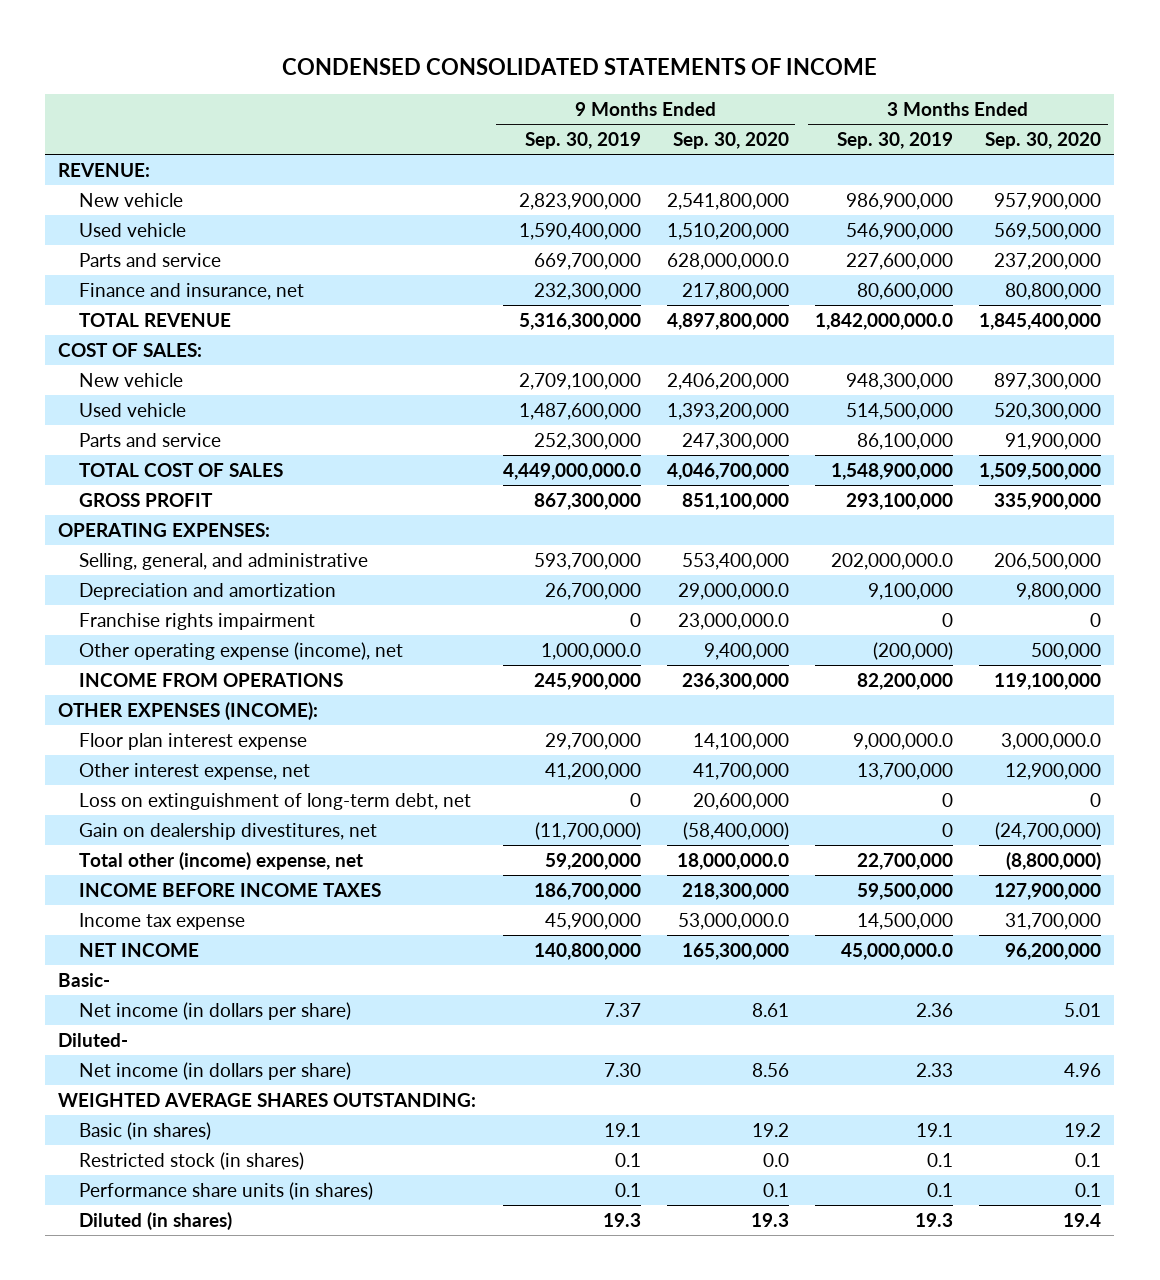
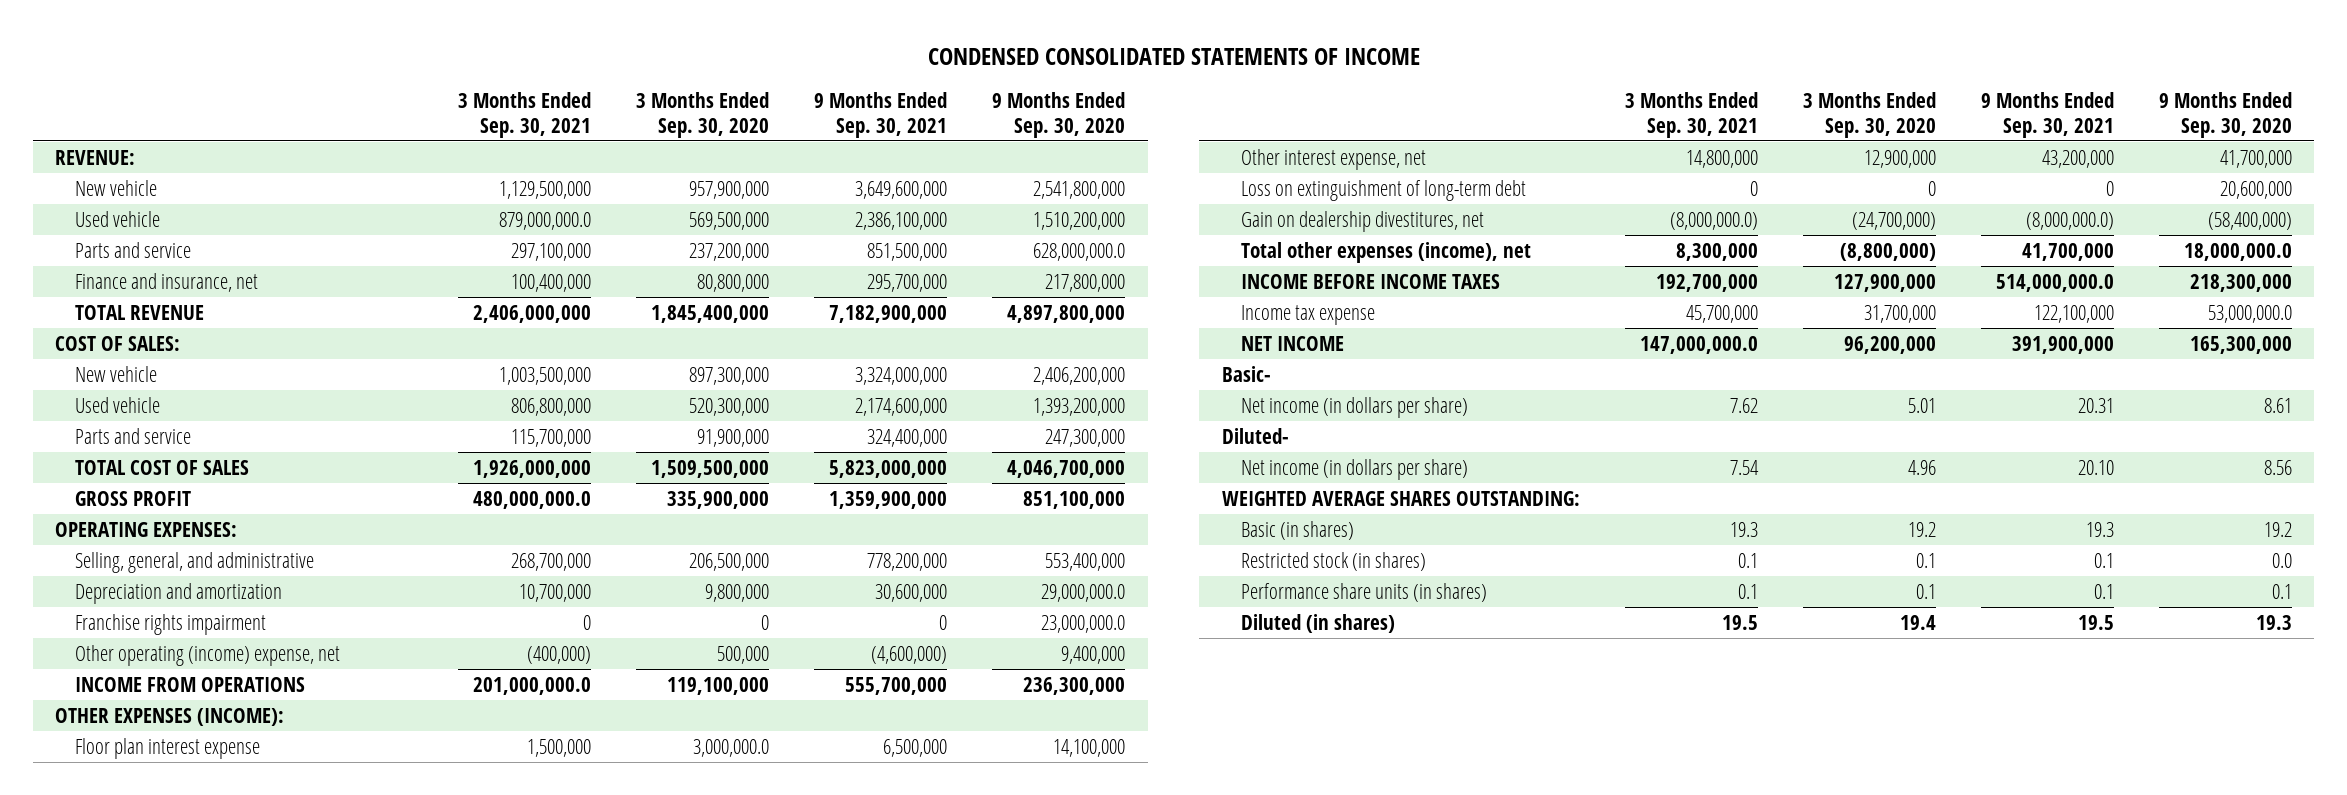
- | 9 Months Ended Sep. 30, 2019 | 9 Months Ended Sep. 30, 2020 | 3 Months Ended Sep. 30, 2019 | 3 Months Ended Sep. 30, 2020
+ | 3 Months Ended Sep. 30, 2021 | 3 Months Ended Sep. 30, 2020 | 9 Months Ended Sep. 30, 2021 | 9 Months Ended Sep. 30, 2020
- Other operating expense (income), net | 1,000,000.0 | 9,400,000 | (200,000) | 500,000
+ Other operating (income) expense, net | (400,000) | 500,000 | (4,600,000) | 9,400,000
- Loss on extinguishment of long-term debt, net | 0 | 20,600,000 | 0 | 0
+ Loss on extinguishment of long-term debt | 0 | 0 | 0 | 20,600,000
- Total other (income) expense, net | 59,200,000 | 18,000,000.0 | 22,700,000 | (8,800,000)
+ Total other expenses (income), net | 8,300,000 | (8,800,000) | 41,700,000 | 18,000,000.0

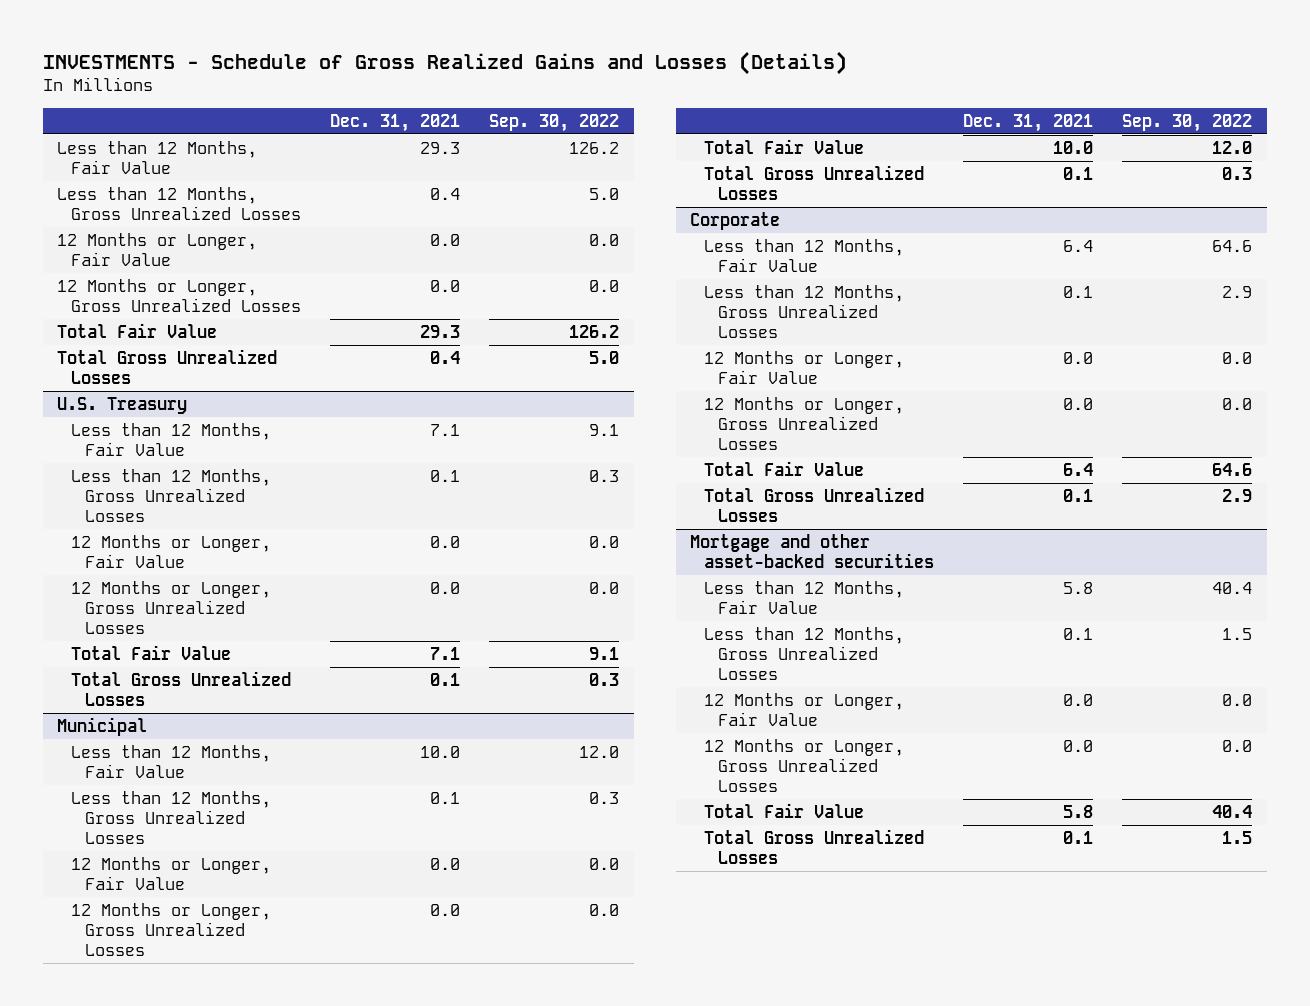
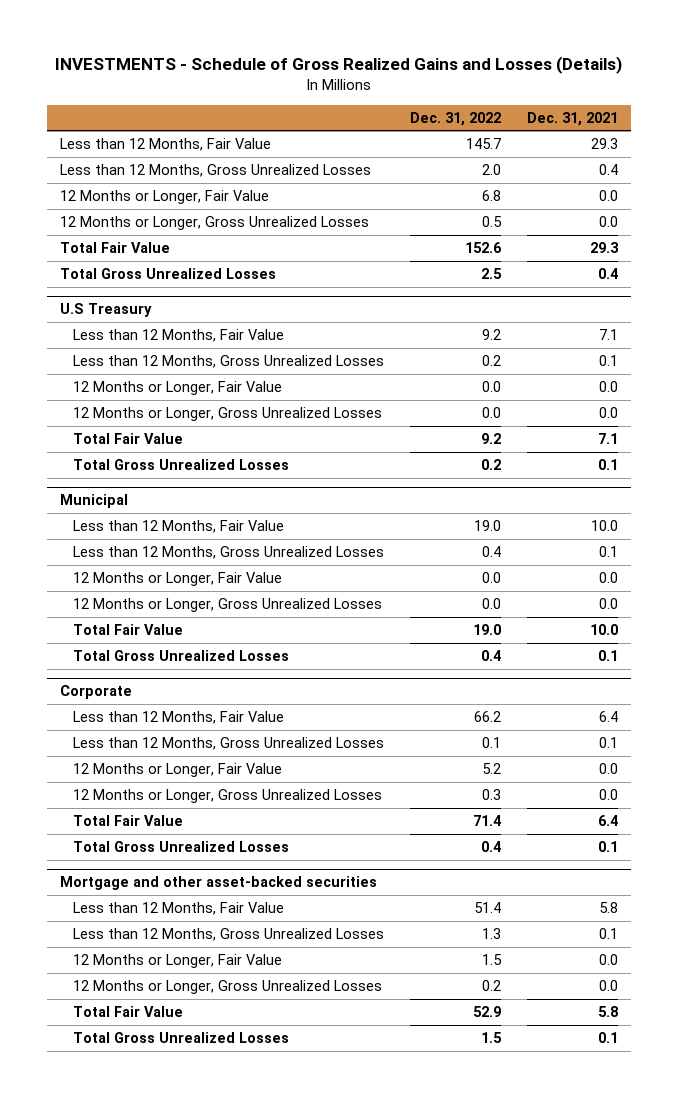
- | Dec. 31, 2021 | Sep. 30, 2022
+ | Dec. 31, 2022 | Dec. 31, 2021
- U.S. Treasury
+ U.S Treasury

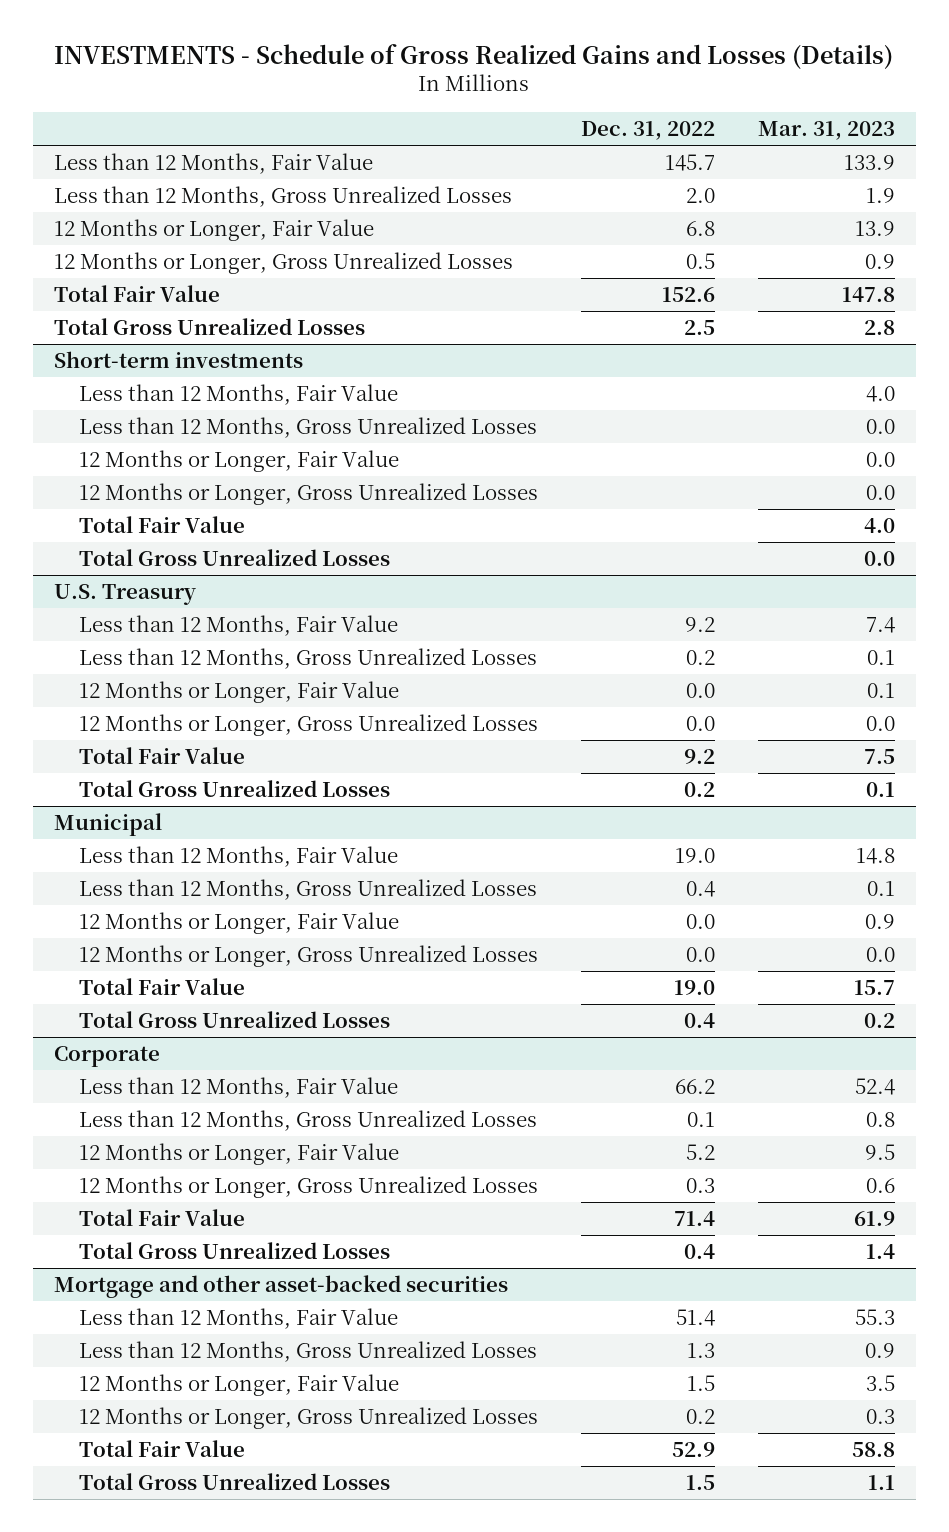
- | Dec. 31, 2022 | Dec. 31, 2021
+ | Dec. 31, 2022 | Mar. 31, 2023
- U.S Treasury
+ Short-term investments
+ Less than 12 Months, Fair Value | | 4.0
+ Less than 12 Months, Gross Unrealized Losses | | 0.0
+ 12 Months or Longer, Fair Value | | 0.0
+ 12 Months or Longer, Gross Unrealized Losses | | 0.0
+ Total Fair Value | | 4.0
+ Total Gross Unrealized Losses | | 0.0
+ U.S. Treasury

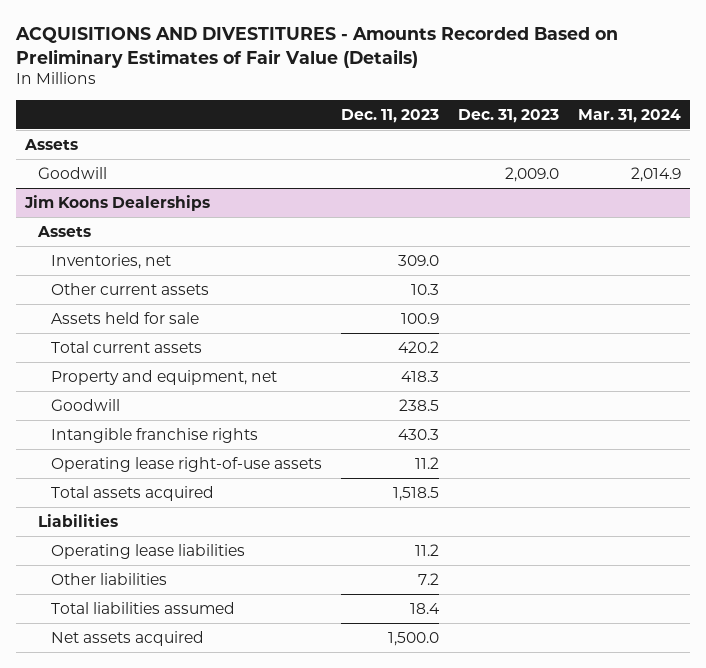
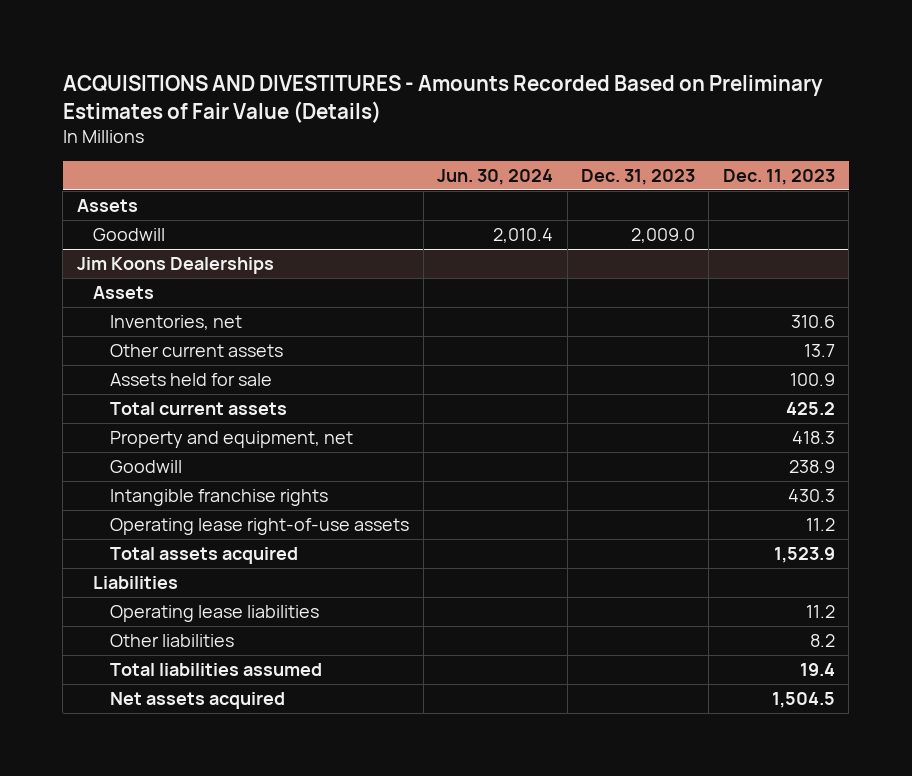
- | Dec. 11, 2023 | Dec. 31, 2023 | Mar. 31, 2024
+ | Jun. 30, 2024 | Dec. 31, 2023 | Dec. 11, 2023
@ Jim Koons Dealerships
- Inventories, net | 309.0 | |
- Other current assets | 10.3 | |
+ Inventories, net | | | 310.6
+ Other current assets | | | 13.7
- Total current assets | 420.2 | |
+ Total current assets | | | 425.2
- Goodwill | 238.5 | |
+ Goodwill | | | 238.9
- Total assets acquired | 1,518.5 | |
+ Total assets acquired | | | 1,523.9
- Other liabilities | 7.2 | |
- Total liabilities assumed | 18.4 | |
- Net assets acquired | 1,500.0 | |
+ Other liabilities | | | 8.2
+ Total liabilities assumed | | | 19.4
+ Net assets acquired | | | 1,504.5

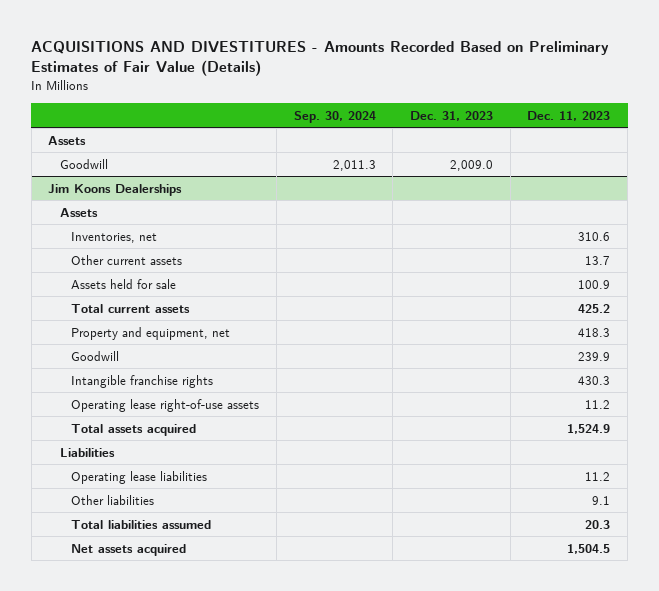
- | Jun. 30, 2024 | Dec. 31, 2023 | Dec. 11, 2023
+ | Sep. 30, 2024 | Dec. 31, 2023 | Dec. 11, 2023
@ Jim Koons Dealerships
- Goodwill | | | 238.9
+ Goodwill | | | 239.9
- Total assets acquired | | | 1,523.9
+ Total assets acquired | | | 1,524.9
- Other liabilities | | | 8.2
- Total liabilities assumed | | | 19.4
+ Other liabilities | | | 9.1
+ Total liabilities assumed | | | 20.3

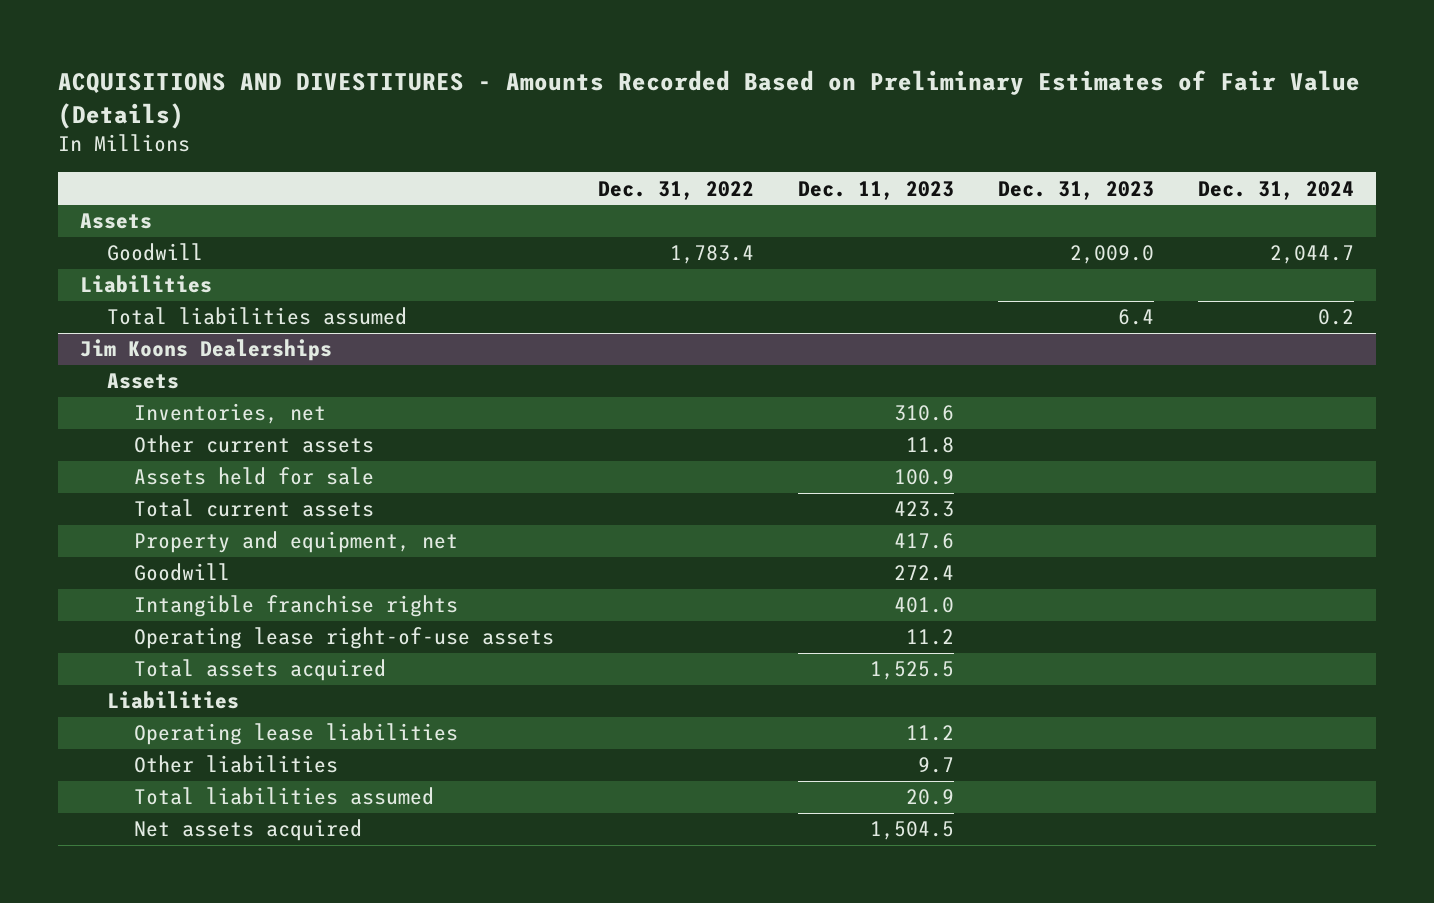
- | Sep. 30, 2024 | Dec. 31, 2023 | Dec. 11, 2023
+ | Dec. 31, 2022 | Dec. 11, 2023 | Dec. 31, 2023 | Dec. 31, 2024
+ Liabilities
+ Total liabilities assumed | | | 6.4 | 0.2
@ Jim Koons Dealerships
- Other current assets | | | 13.7
+ Other current assets | | 11.8 | |
- Total current assets | | | 425.2
- Property and equipment, net | | | 418.3
- Goodwill | | | 239.9
- Intangible franchise rights | | | 430.3
+ Total current assets | | 423.3 | |
+ Property and equipment, net | | 417.6 | |
+ Goodwill | | 272.4 | |
+ Intangible franchise rights | | 401.0 | |
- Total assets acquired | | | 1,524.9
+ Total assets acquired | | 1,525.5 | |
- Other liabilities | | | 9.1
- Total liabilities assumed | | | 20.3
+ Other liabilities | | 9.7 | |
+ Total liabilities assumed | | 20.9 | |

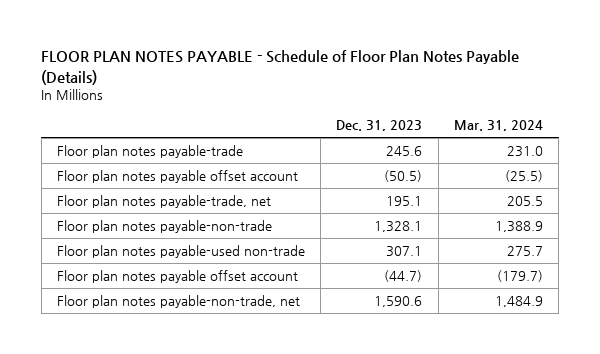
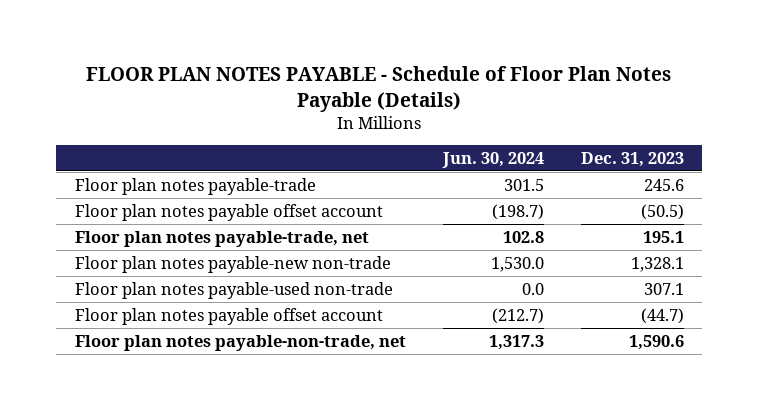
- | Dec. 31, 2023 | Mar. 31, 2024
+ | Jun. 30, 2024 | Dec. 31, 2023
- Floor plan notes payable-non-trade | 1,328.1 | 1,388.9
+ Floor plan notes payable-new non-trade | 1,530.0 | 1,328.1

